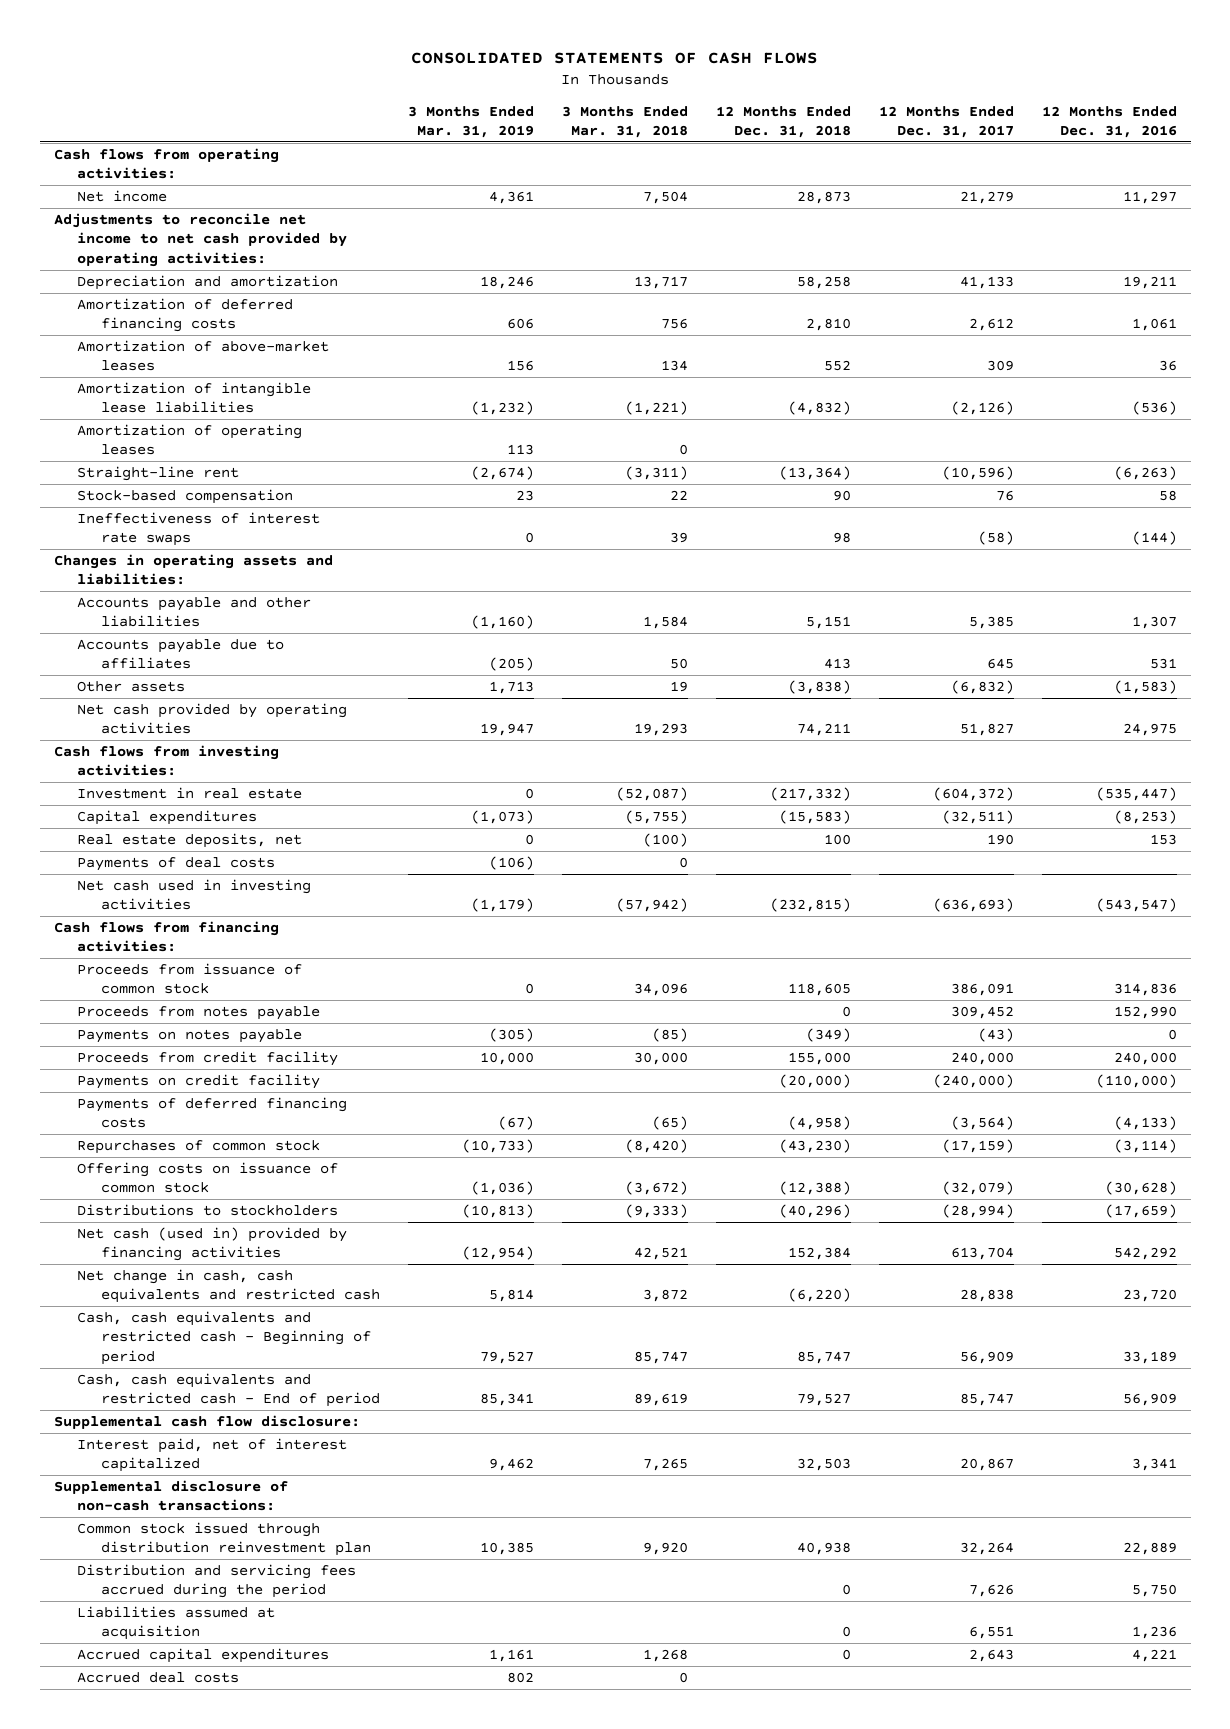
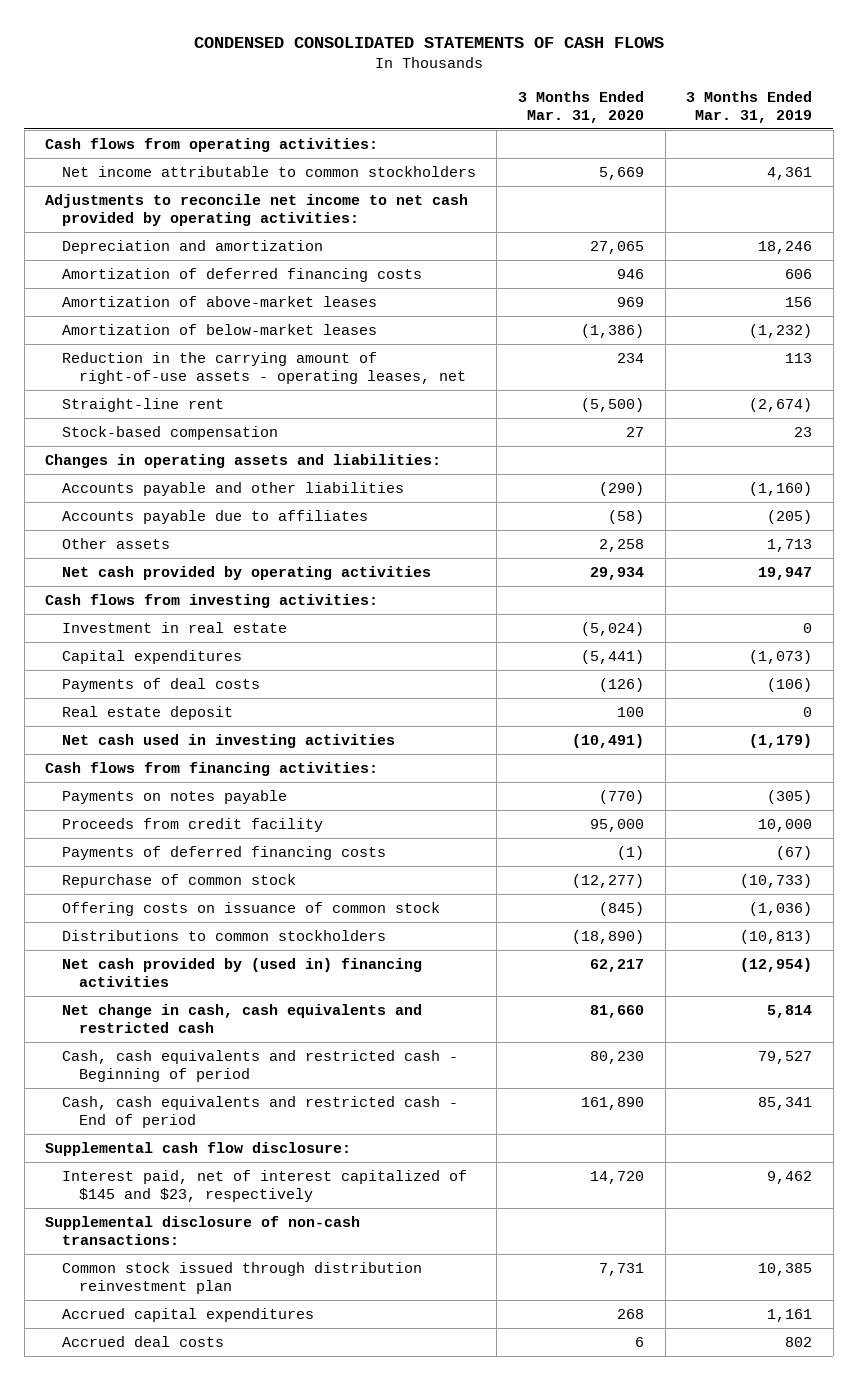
- CONSOLIDATED STATEMENTS OF CASH FLOWS
+ CONDENSED CONSOLIDATED STATEMENTS OF CASH FLOWS
- | 3 Months Ended Mar. 31, 2019 | 3 Months Ended Mar. 31, 2018 | 12 Months Ended Dec. 31, 2018 | 12 Months Ended Dec. 31, 2017 | 12 Months Ended Dec. 31, 2016
+ | 3 Months Ended Mar. 31, 2020 | 3 Months Ended Mar. 31, 2019
- Net income | 4,361 | 7,504 | 28,873 | 21,279 | 11,297
+ Net income attributable to common stockholders | 5,669 | 4,361
- Amortization of intangible lease liabilities | (1,232) | (1,221) | (4,832) | (2,126) | (536)
- Amortization of operating leases | 113 | 0 | | |
+ Amortization of below-market leases | (1,386) | (1,232)
+ Reduction in the carrying amount of right-of-use assets - operating leases, net | 234 | 113
- Ineffectiveness of interest rate swaps | 0 | 39 | 98 | (58) | (144)
- Real estate deposits, net | 0 | (100) | 100 | 190 | 153
+ Real estate deposit | 100 | 0
- Proceeds from issuance of common stock | 0 | 34,096 | 118,605 | 386,091 | 314,836
- Proceeds from notes payable | | | 0 | 309,452 | 152,990
- Payments on credit facility | | | (20,000) | (240,000) | (110,000)
- Repurchases of common stock | (10,733) | (8,420) | (43,230) | (17,159) | (3,114)
+ Repurchase of common stock | (12,277) | (10,733)
- Distributions to stockholders | (10,813) | (9,333) | (40,296) | (28,994) | (17,659)
- Net cash (used in) provided by financing activities | (12,954) | 42,521 | 152,384 | 613,704 | 542,292
+ Distributions to common stockholders | (18,890) | (10,813)
+ Net cash provided by (used in) financing activities | 62,217 | (12,954)
- Interest paid, net of interest capitalized | 9,462 | 7,265 | 32,503 | 20,867 | 3,341
+ Interest paid, net of interest capitalized of $145 and $23, respectively | 14,720 | 9,462
- Distribution and servicing fees accrued during the period | | | 0 | 7,626 | 5,750
- Liabilities assumed at acquisition | | | 0 | 6,551 | 1,236

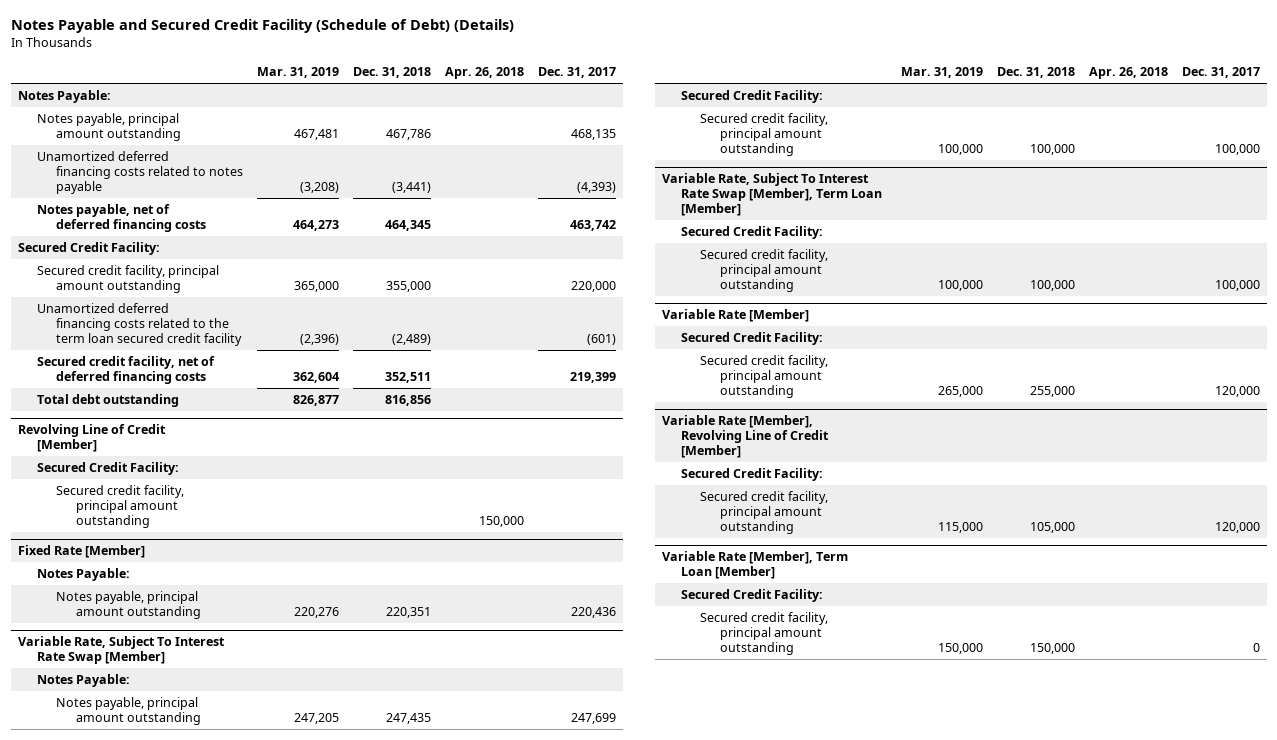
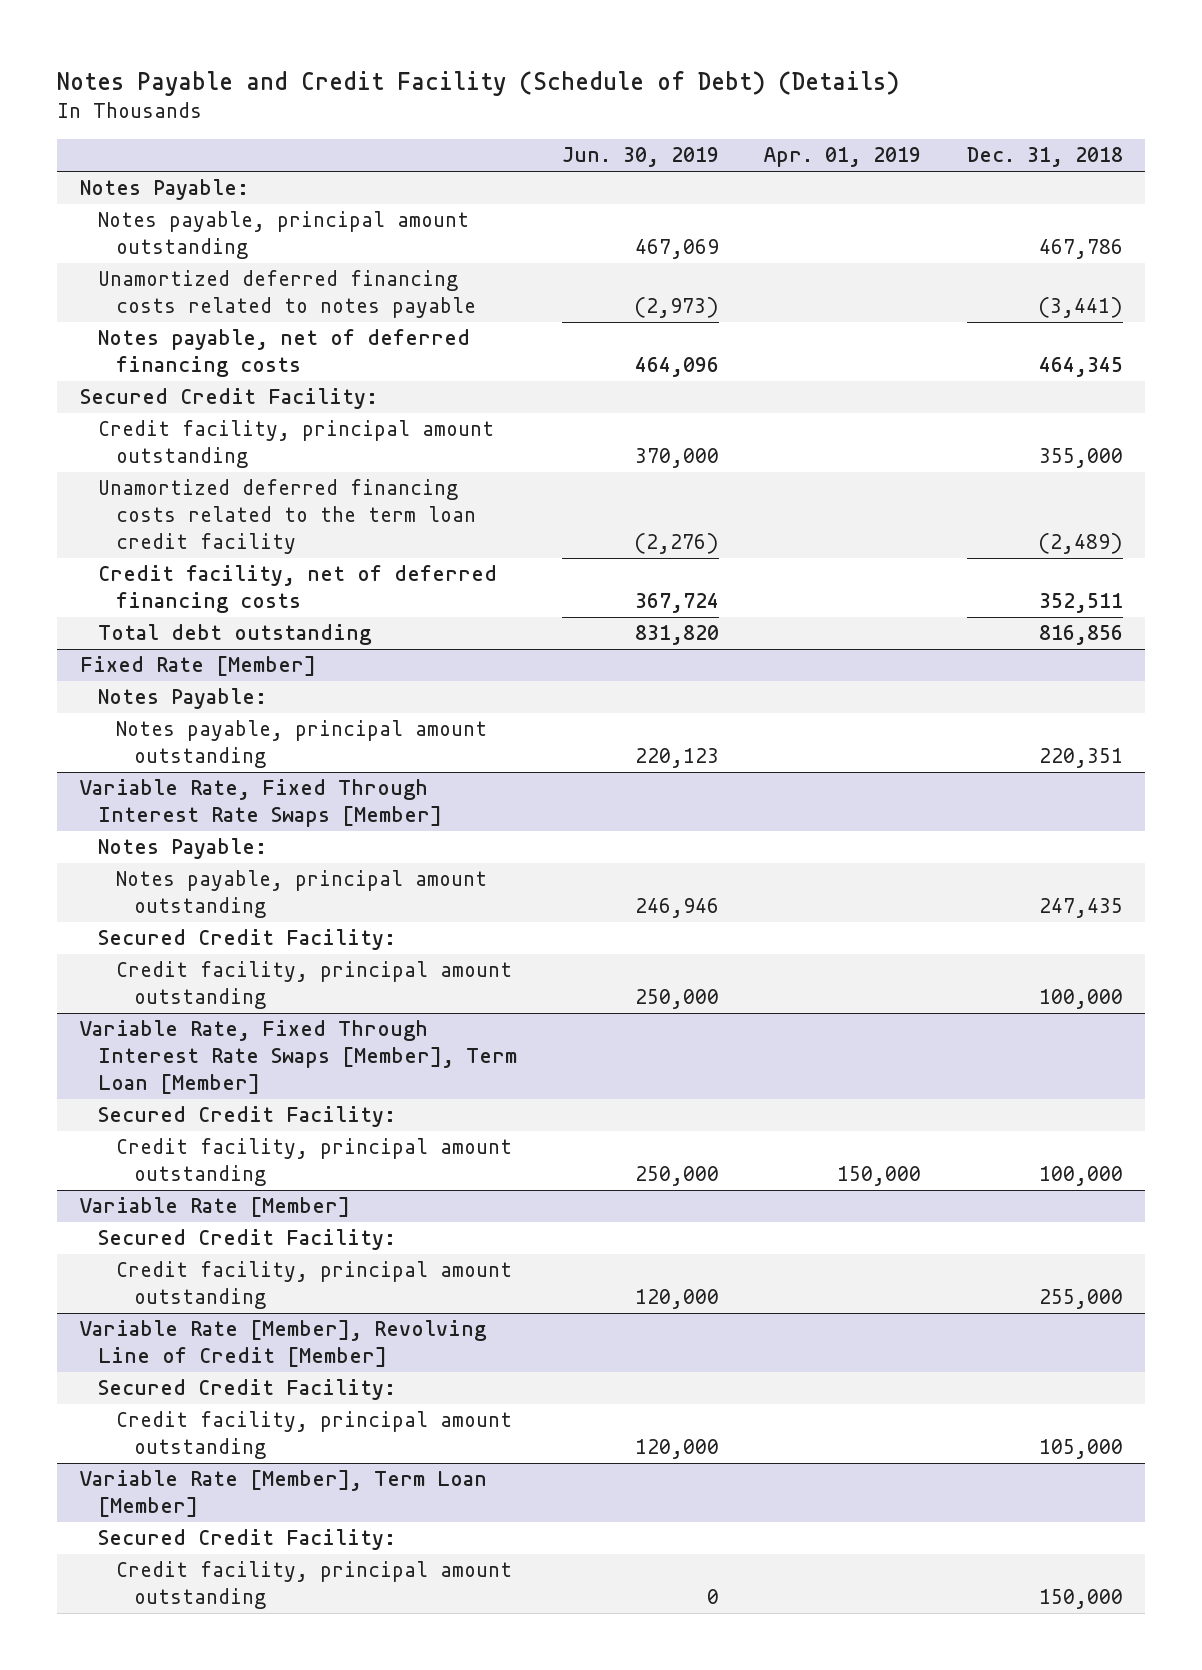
- Notes Payable and Secured Credit Facility (Schedule of Debt) (Details)
+ Notes Payable and Credit Facility (Schedule of Debt) (Details)
- | Mar. 31, 2019 | Dec. 31, 2018 | Apr. 26, 2018 | Dec. 31, 2017
+ | Jun. 30, 2019 | Apr. 01, 2019 | Dec. 31, 2018
- Secured credit facility, principal amount outstanding | 365,000 | 355,000 | | 220,000
- Unamortized deferred financing costs related to the term loan secured credit facility | (2,396) | (2,489) | | (601)
- Secured credit facility, net of deferred financing costs | 362,604 | 352,511 | | 219,399
+ Credit facility, principal amount outstanding | 370,000 | | 355,000
+ Unamortized deferred financing costs related to the term loan credit facility | (2,276) | | (2,489)
+ Credit facility, net of deferred financing costs | 367,724 | | 352,511
- Revolving Line of Credit [Member]
- Secured Credit Facility:
- Secured credit facility, principal amount outstanding | | | 150,000 |
- Variable Rate, Subject To Interest Rate Swap [Member]
+ Variable Rate, Fixed Through Interest Rate Swaps [Member]
- Secured credit facility, principal amount outstanding | 100,000 | 100,000 | | 100,000
- Variable Rate, Subject To Interest Rate Swap [Member], Term Loan [Member]
+ Credit facility, principal amount outstanding | 250,000 | | 100,000
+ Variable Rate, Fixed Through Interest Rate Swaps [Member], Term Loan [Member]
- Secured credit facility, principal amount outstanding | 100,000 | 100,000 | | 100,000
+ Credit facility, principal amount outstanding | 250,000 | 150,000 | 100,000
@ Variable Rate [Member]
- Secured credit facility, principal amount outstanding | 265,000 | 255,000 | | 120,000
+ Credit facility, principal amount outstanding | 120,000 | | 255,000
@ Variable Rate [Member], Revolving Line of Credit [Member]
- Secured credit facility, principal amount outstanding | 115,000 | 105,000 | | 120,000
+ Credit facility, principal amount outstanding | 120,000 | | 105,000
@ Variable Rate [Member], Term Loan [Member]
- Secured credit facility, principal amount outstanding | 150,000 | 150,000 | | 0
+ Credit facility, principal amount outstanding | 0 | | 150,000

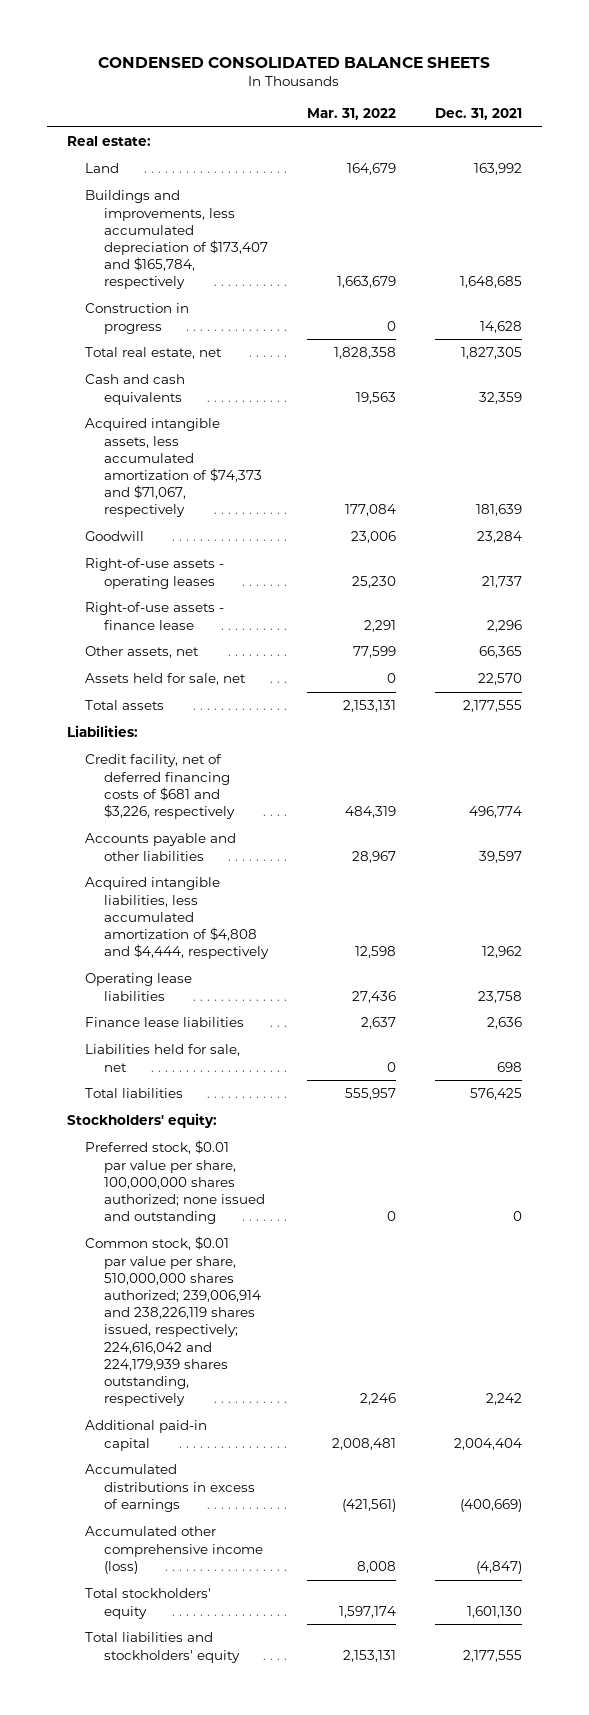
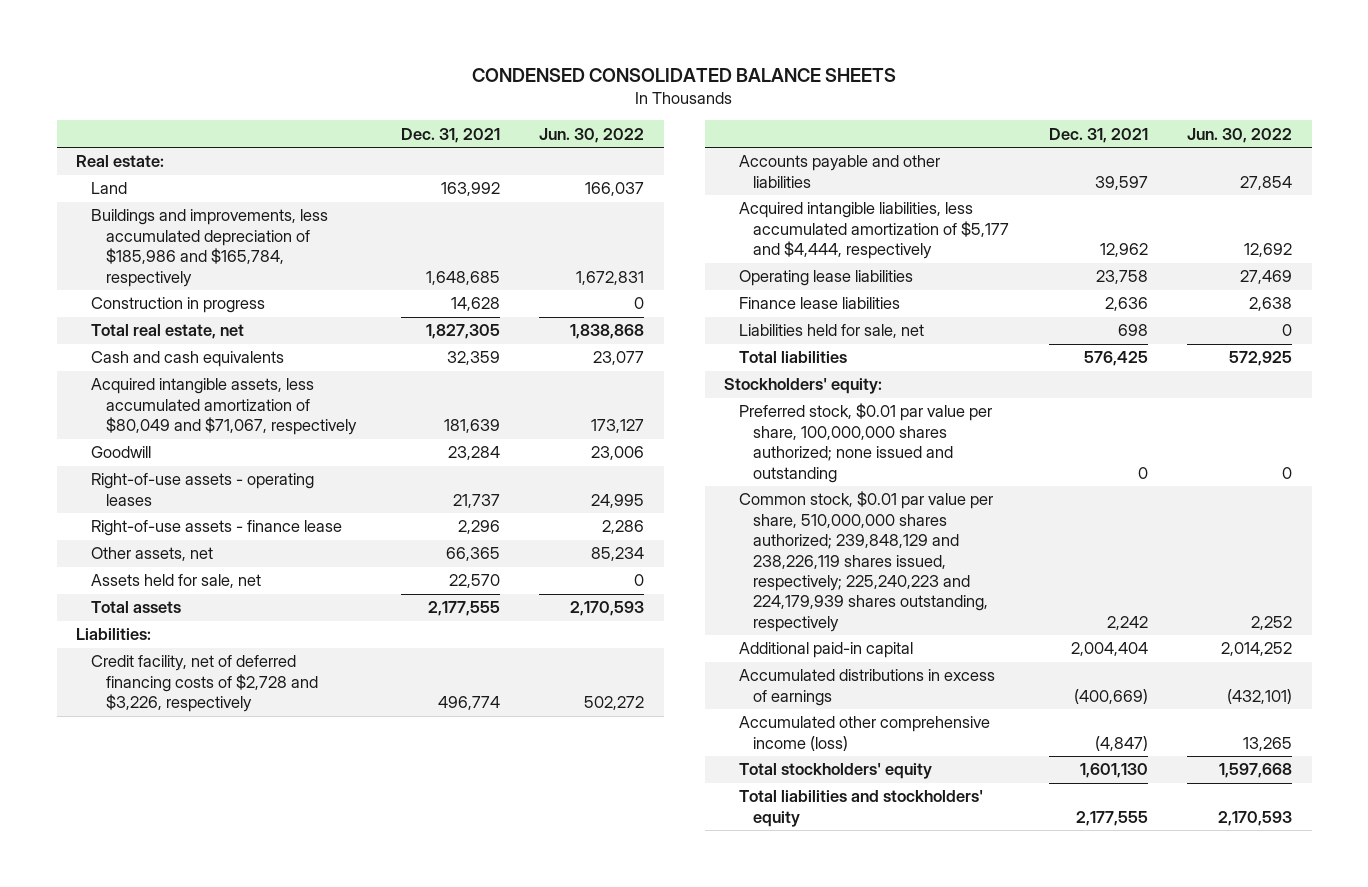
- | Mar. 31, 2022 | Dec. 31, 2021
+ | Dec. 31, 2021 | Jun. 30, 2022
- Buildings and improvements, less accumulated depreciation of $173,407 and $165,784, respectively | 1,663,679 | 1,648,685
+ Buildings and improvements, less accumulated depreciation of $185,986 and $165,784, respectively | 1,648,685 | 1,672,831
- Acquired intangible assets, less accumulated amortization of $74,373 and $71,067, respectively | 177,084 | 181,639
+ Acquired intangible assets, less accumulated amortization of $80,049 and $71,067, respectively | 181,639 | 173,127
- Credit facility, net of deferred financing costs of $681 and $3,226, respectively | 484,319 | 496,774
+ Credit facility, net of deferred financing costs of $2,728 and $3,226, respectively | 496,774 | 502,272
- Acquired intangible liabilities, less accumulated amortization of $4,808 and $4,444, respectively | 12,598 | 12,962
+ Acquired intangible liabilities, less accumulated amortization of $5,177 and $4,444, respectively | 12,962 | 12,692
- Common stock, $0.01 par value per share, 510,000,000 shares authorized; 239,006,914 and 238,226,119 shares issued, respectively; 224,616,042 and 224,179,939 shares outstanding, respectively | 2,246 | 2,242
+ Common stock, $0.01 par value per share, 510,000,000 shares authorized; 239,848,129 and 238,226,119 shares issued, respectively; 225,240,223 and 224,179,939 shares outstanding, respectively | 2,242 | 2,252

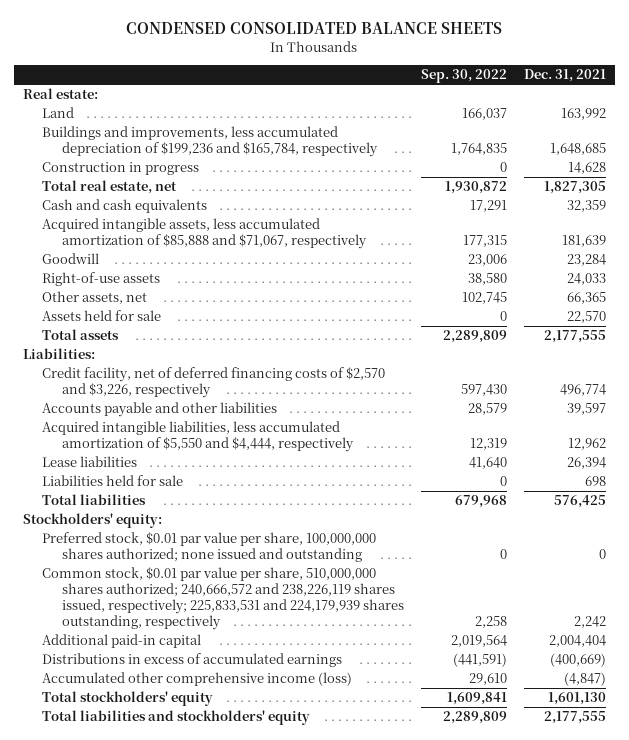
- | Dec. 31, 2021 | Jun. 30, 2022
+ | Sep. 30, 2022 | Dec. 31, 2021
- Buildings and improvements, less accumulated depreciation of $185,986 and $165,784, respectively | 1,648,685 | 1,672,831
+ Buildings and improvements, less accumulated depreciation of $199,236 and $165,784, respectively | 1,764,835 | 1,648,685
- Acquired intangible assets, less accumulated amortization of $80,049 and $71,067, respectively | 181,639 | 173,127
+ Acquired intangible assets, less accumulated amortization of $85,888 and $71,067, respectively | 177,315 | 181,639
- Right-of-use assets - operating leases | 21,737 | 24,995
- Right-of-use assets - finance lease | 2,296 | 2,286
+ Right-of-use assets | 38,580 | 24,033
- Assets held for sale, net | 22,570 | 0
+ Assets held for sale | 0 | 22,570
- Credit facility, net of deferred financing costs of $2,728 and $3,226, respectively | 496,774 | 502,272
+ Credit facility, net of deferred financing costs of $2,570 and $3,226, respectively | 597,430 | 496,774
- Acquired intangible liabilities, less accumulated amortization of $5,177 and $4,444, respectively | 12,962 | 12,692
- Operating lease liabilities | 23,758 | 27,469
- Finance lease liabilities | 2,636 | 2,638
- Liabilities held for sale, net | 698 | 0
+ Acquired intangible liabilities, less accumulated amortization of $5,550 and $4,444, respectively | 12,319 | 12,962
+ Lease liabilities | 41,640 | 26,394
+ Liabilities held for sale | 0 | 698
- Common stock, $0.01 par value per share, 510,000,000 shares authorized; 239,848,129 and 238,226,119 shares issued, respectively; 225,240,223 and 224,179,939 shares outstanding, respectively | 2,242 | 2,252
+ Common stock, $0.01 par value per share, 510,000,000 shares authorized; 240,666,572 and 238,226,119 shares issued, respectively; 225,833,531 and 224,179,939 shares outstanding, respectively | 2,258 | 2,242
- Accumulated distributions in excess of earnings | (400,669) | (432,101)
+ Distributions in excess of accumulated earnings | (441,591) | (400,669)

